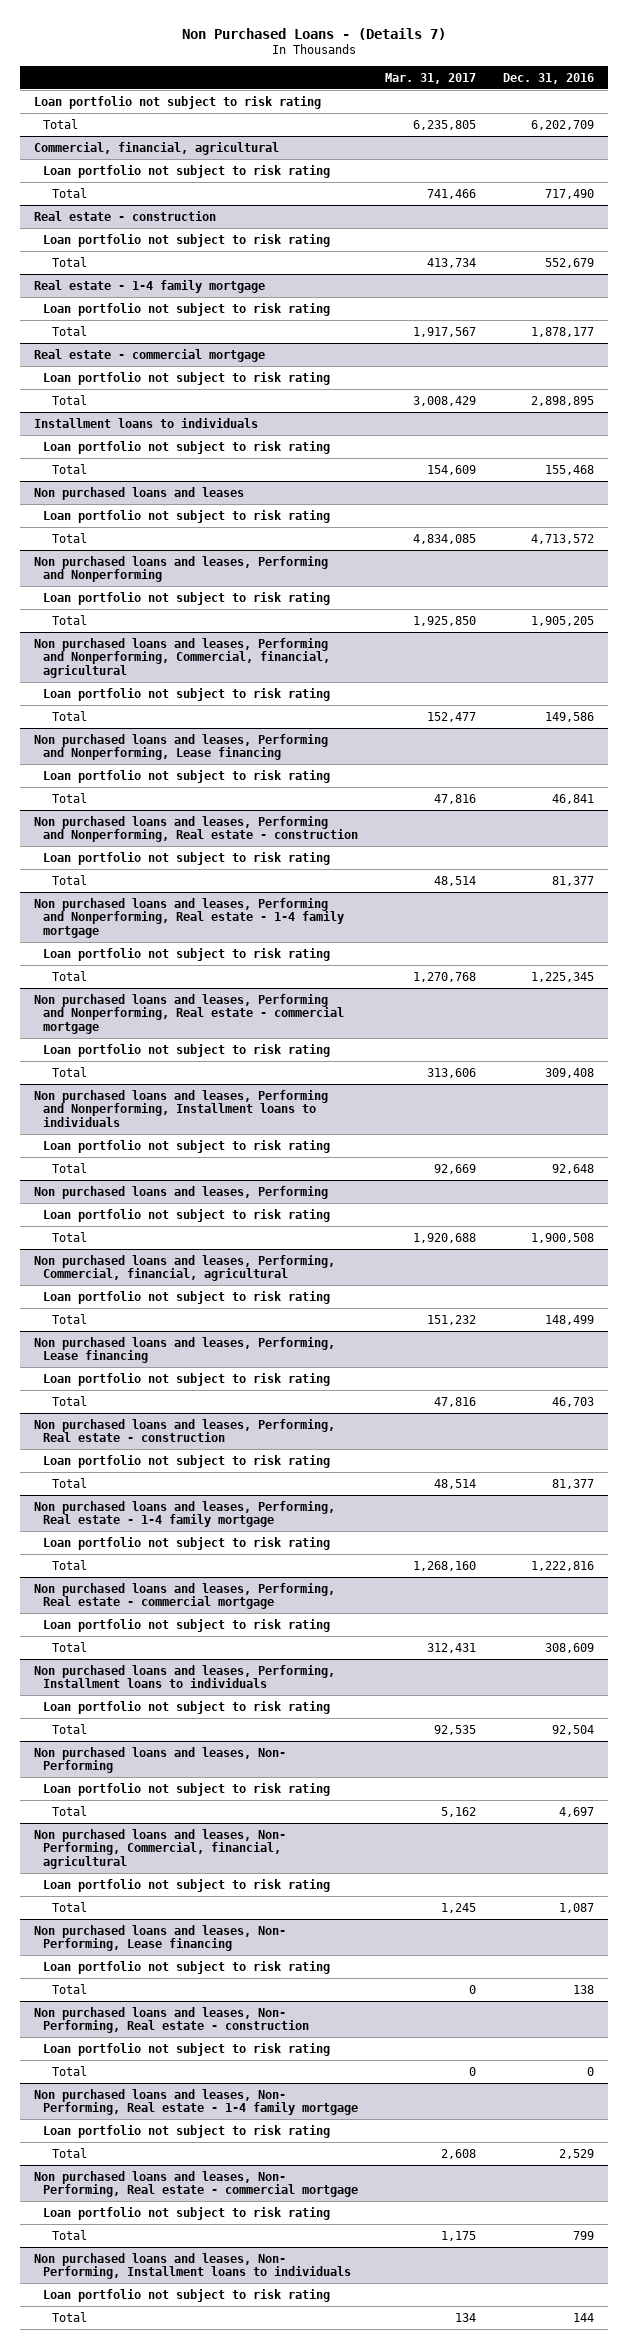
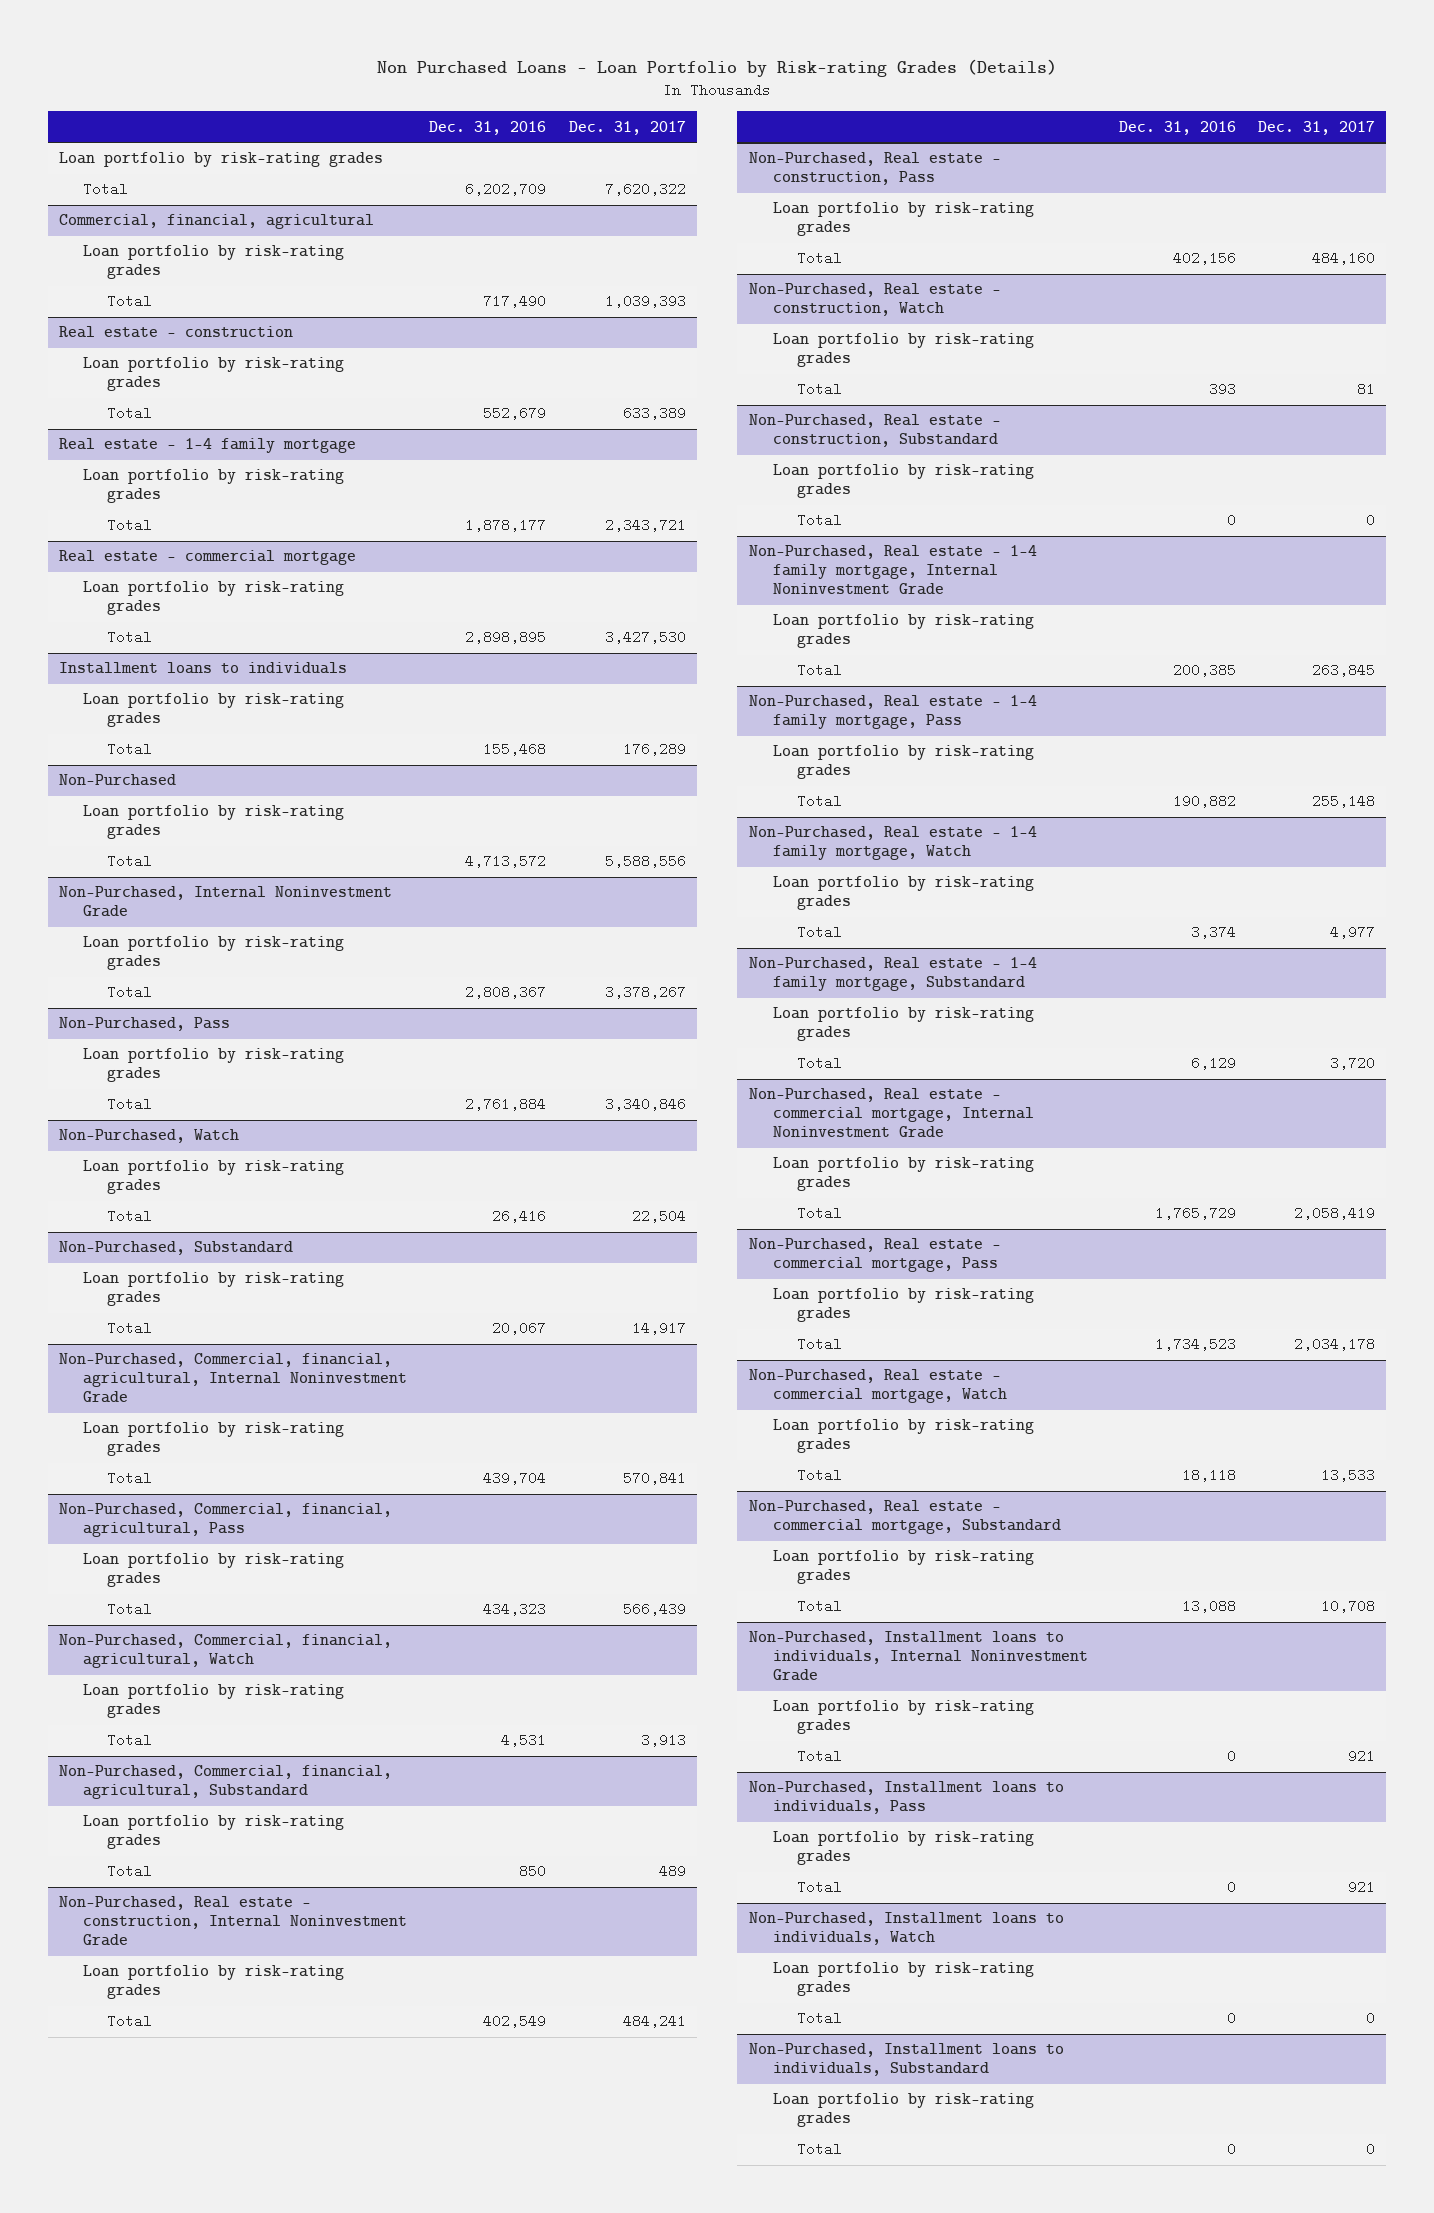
- Non Purchased Loans - (Details 7)
+ Non Purchased Loans - Loan Portfolio by Risk-rating Grades (Details)
- | Mar. 31, 2017 | Dec. 31, 2016
+ | Dec. 31, 2016 | Dec. 31, 2017
- Loan portfolio not subject to risk rating
+ Loan portfolio by risk-rating grades
@ Commercial, financial, agricultural
- Loan portfolio not subject to risk rating
+ Loan portfolio by risk-rating grades
@ Real estate - construction
- Loan portfolio not subject to risk rating
+ Loan portfolio by risk-rating grades
@ Real estate - 1-4 family mortgage
- Loan portfolio not subject to risk rating
+ Loan portfolio by risk-rating grades
@ Real estate - commercial mortgage
- Loan portfolio not subject to risk rating
+ Loan portfolio by risk-rating grades
@ Installment loans to individuals
- Loan portfolio not subject to risk rating
+ Loan portfolio by risk-rating grades
- Non purchased loans and leases
- Loan portfolio not subject to risk rating
+ Non-Purchased
+ Loan portfolio by risk-rating grades
- Non purchased loans and leases, Performing and Nonperforming
- Loan portfolio not subject to risk rating
- Total | 1,925,850 | 1,905,205
- Non purchased loans and leases, Performing and Nonperforming, Commercial, financial, agricultural
- Loan portfolio not subject to risk rating
- Total | 152,477 | 149,586
- Non purchased loans and leases, Performing and Nonperforming, Lease financing
- Loan portfolio not subject to risk rating
- Total | 47,816 | 46,841
- Non purchased loans and leases, Performing and Nonperforming, Real estate - construction
- Loan portfolio not subject to risk rating
- Total | 48,514 | 81,377
- Non purchased loans and leases, Performing and Nonperforming, Real estate - 1-4 family mortgage
- Loan portfolio not subject to risk rating
- Total | 1,270,768 | 1,225,345
- Non purchased loans and leases, Performing and Nonperforming, Real estate - commercial mortgage
- Loan portfolio not subject to risk rating
- Total | 313,606 | 309,408
- Non purchased loans and leases, Performing and Nonperforming, Installment loans to individuals
- Loan portfolio not subject to risk rating
- Total | 92,669 | 92,648
- Non purchased loans and leases, Performing
- Loan portfolio not subject to risk rating
- Total | 1,920,688 | 1,900,508
- Non purchased loans and leases, Performing, Commercial, financial, agricultural
- Loan portfolio not subject to risk rating
- Total | 151,232 | 148,499
- Non purchased loans and leases, Performing, Lease financing
- Loan portfolio not subject to risk rating
- Total | 47,816 | 46,703
- Non purchased loans and leases, Performing, Real estate - construction
- Loan portfolio not subject to risk rating
- Total | 48,514 | 81,377
- Non purchased loans and leases, Performing, Real estate - 1-4 family mortgage
- Loan portfolio not subject to risk rating
- Total | 1,268,160 | 1,222,816
- Non purchased loans and leases, Performing, Real estate - commercial mortgage
- Loan portfolio not subject to risk rating
- Total | 312,431 | 308,609
- Non purchased loans and leases, Performing, Installment loans to individuals
- Loan portfolio not subject to risk rating
- Total | 92,535 | 92,504
- Non purchased loans and leases, Non- Performing
- Loan portfolio not subject to risk rating
- Total | 5,162 | 4,697
- Non purchased loans and leases, Non- Performing, Commercial, financial, agricultural
- Loan portfolio not subject to risk rating
- Total | 1,245 | 1,087
- Non purchased loans and leases, Non- Performing, Lease financing
- Loan portfolio not subject to risk rating
- Total | 0 | 138
- Non purchased loans and leases, Non- Performing, Real estate - construction
- Loan portfolio not subject to risk rating
+ Non-Purchased, Internal Noninvestment Grade
+ Loan portfolio by risk-rating grades
+ Total | 2,808,367 | 3,378,267
+ Non-Purchased, Pass
+ Loan portfolio by risk-rating grades
+ Total | 2,761,884 | 3,340,846
+ Non-Purchased, Watch
+ Loan portfolio by risk-rating grades
+ Total | 26,416 | 22,504
+ Non-Purchased, Substandard
+ Loan portfolio by risk-rating grades
+ Total | 20,067 | 14,917
+ Non-Purchased, Commercial, financial, agricultural, Internal Noninvestment Grade
+ Loan portfolio by risk-rating grades
+ Total | 439,704 | 570,841
+ Non-Purchased, Commercial, financial, agricultural, Pass
+ Loan portfolio by risk-rating grades
+ Total | 434,323 | 566,439
+ Non-Purchased, Commercial, financial, agricultural, Watch
+ Loan portfolio by risk-rating grades
+ Total | 4,531 | 3,913
+ Non-Purchased, Commercial, financial, agricultural, Substandard
+ Loan portfolio by risk-rating grades
+ Total | 850 | 489
+ Non-Purchased, Real estate - construction, Internal Noninvestment Grade
+ Loan portfolio by risk-rating grades
+ Total | 402,549 | 484,241
+ Non-Purchased, Real estate - construction, Pass
+ Loan portfolio by risk-rating grades
+ Total | 402,156 | 484,160
+ Non-Purchased, Real estate - construction, Watch
+ Loan portfolio by risk-rating grades
+ Total | 393 | 81
+ Non-Purchased, Real estate - construction, Substandard
+ Loan portfolio by risk-rating grades
- Non purchased loans and leases, Non- Performing, Real estate - 1-4 family mortgage
- Loan portfolio not subject to risk rating
- Total | 2,608 | 2,529
- Non purchased loans and leases, Non- Performing, Real estate - commercial mortgage
- Loan portfolio not subject to risk rating
- Total | 1,175 | 799
- Non purchased loans and leases, Non- Performing, Installment loans to individuals
- Loan portfolio not subject to risk rating
- Total | 134 | 144
+ Non-Purchased, Real estate - 1-4 family mortgage, Internal Noninvestment Grade
+ Loan portfolio by risk-rating grades
+ Total | 200,385 | 263,845
+ Non-Purchased, Real estate - 1-4 family mortgage, Pass
+ Loan portfolio by risk-rating grades
+ Total | 190,882 | 255,148
+ Non-Purchased, Real estate - 1-4 family mortgage, Watch
+ Loan portfolio by risk-rating grades
+ Total | 3,374 | 4,977
+ Non-Purchased, Real estate - 1-4 family mortgage, Substandard
+ Loan portfolio by risk-rating grades
+ Total | 6,129 | 3,720
+ Non-Purchased, Real estate - commercial mortgage, Internal Noninvestment Grade
+ Loan portfolio by risk-rating grades
+ Total | 1,765,729 | 2,058,419
+ Non-Purchased, Real estate - commercial mortgage, Pass
+ Loan portfolio by risk-rating grades
+ Total | 1,734,523 | 2,034,178
+ Non-Purchased, Real estate - commercial mortgage, Watch
+ Loan portfolio by risk-rating grades
+ Total | 18,118 | 13,533
+ Non-Purchased, Real estate - commercial mortgage, Substandard
+ Loan portfolio by risk-rating grades
+ Total | 13,088 | 10,708
+ Non-Purchased, Installment loans to individuals, Internal Noninvestment Grade
+ Loan portfolio by risk-rating grades
+ Total | 0 | 921
+ Non-Purchased, Installment loans to individuals, Pass
+ Loan portfolio by risk-rating grades
+ Total | 0 | 921
+ Non-Purchased, Installment loans to individuals, Watch
+ Loan portfolio by risk-rating grades
+ Total | 0 | 0
+ Non-Purchased, Installment loans to individuals, Substandard
+ Loan portfolio by risk-rating grades
+ Total | 0 | 0

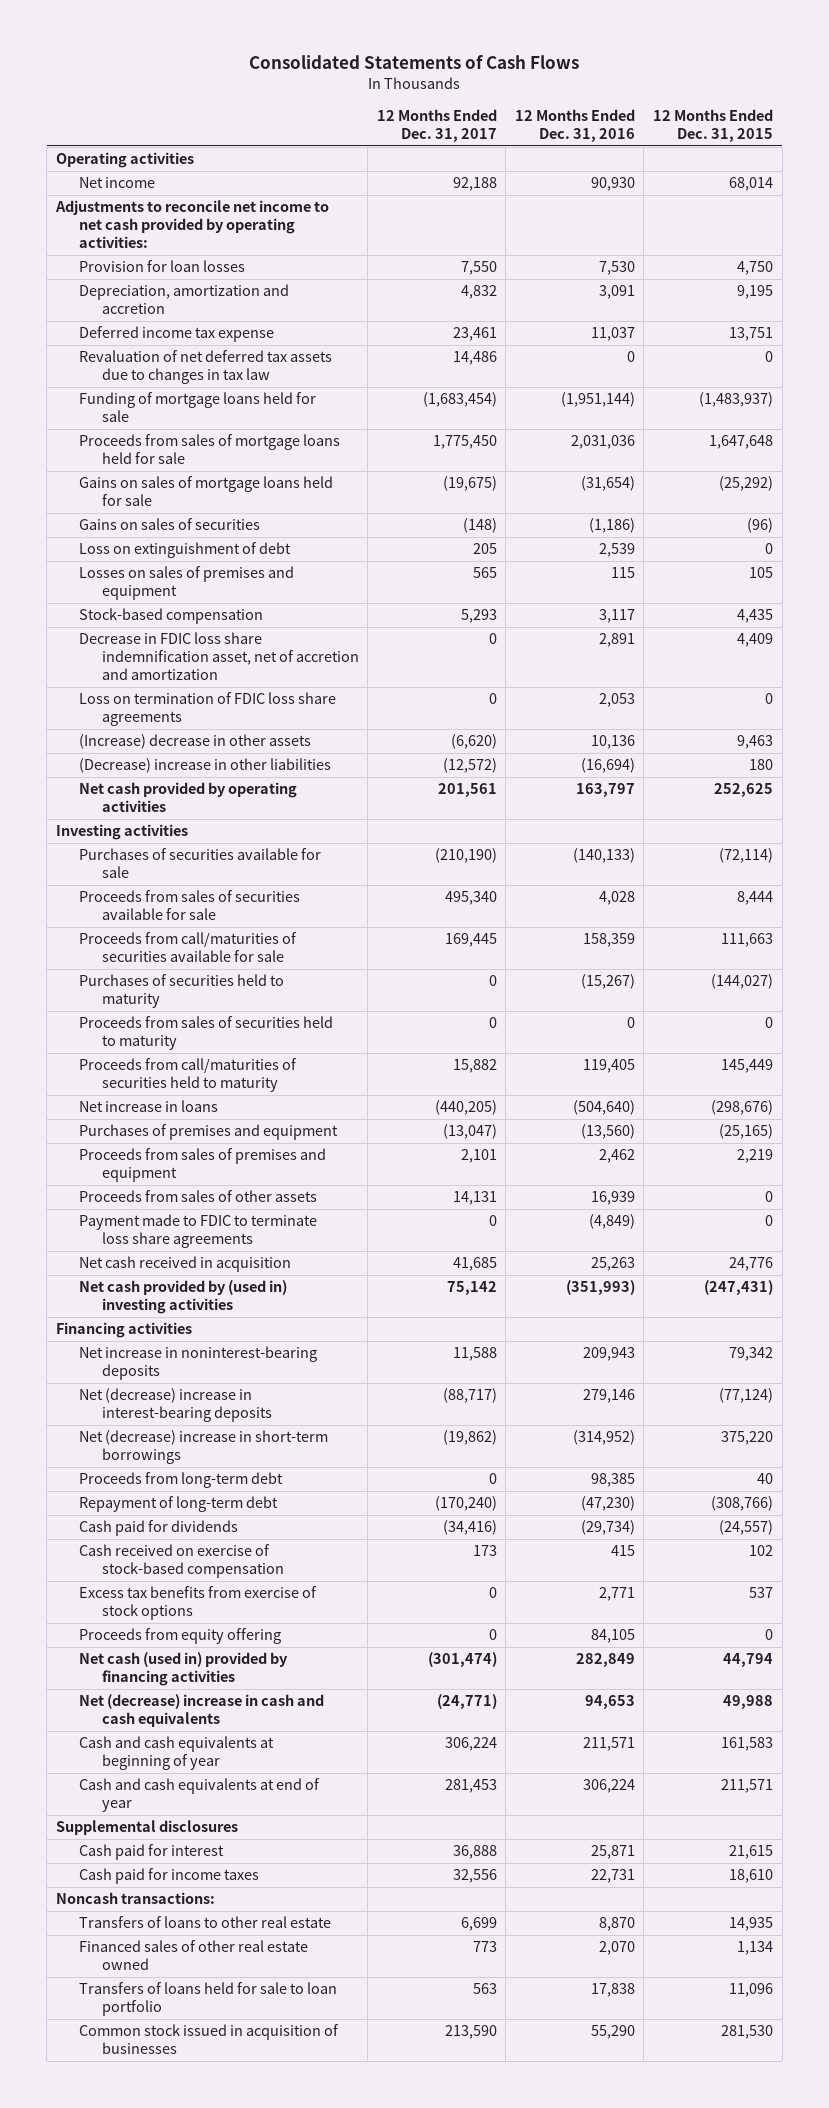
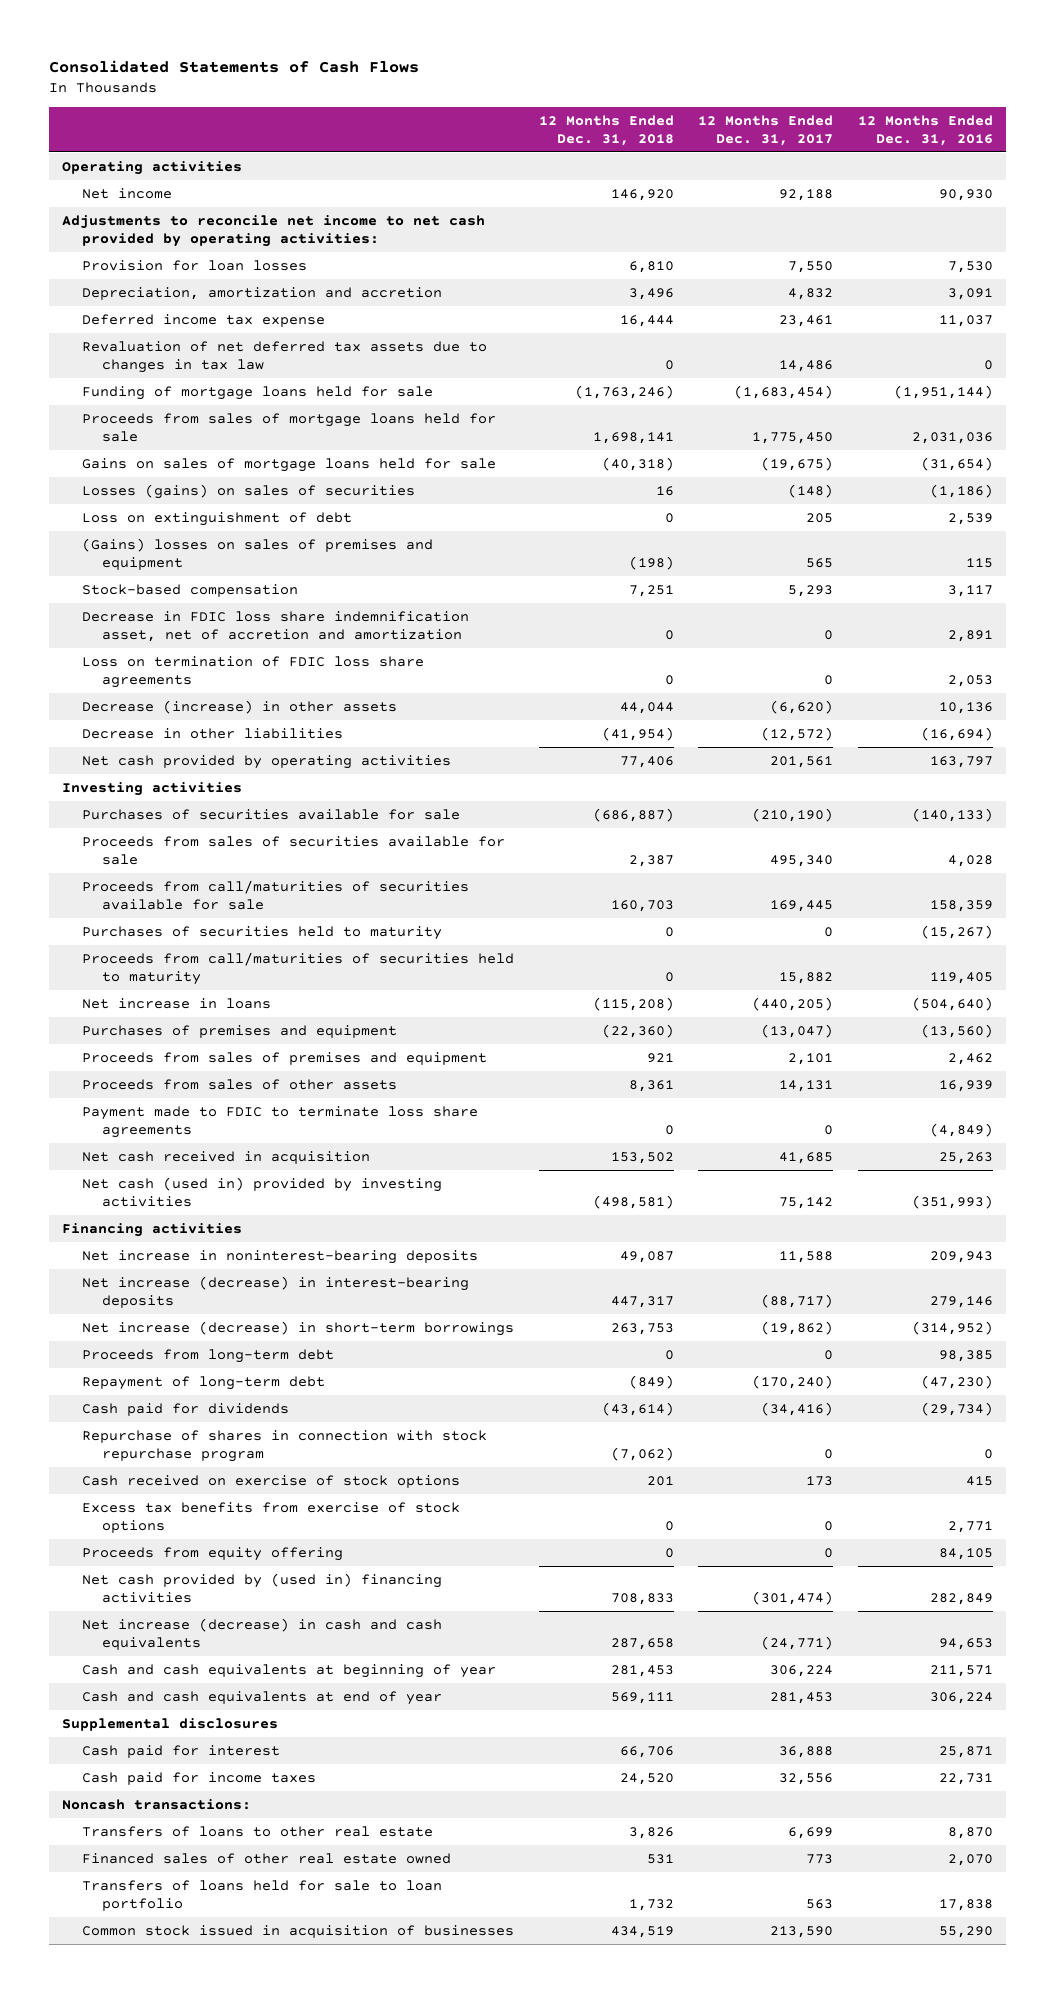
- | 12 Months Ended Dec. 31, 2017 | 12 Months Ended Dec. 31, 2016 | 12 Months Ended Dec. 31, 2015
+ | 12 Months Ended Dec. 31, 2018 | 12 Months Ended Dec. 31, 2017 | 12 Months Ended Dec. 31, 2016
- Gains on sales of securities | (148) | (1,186) | (96)
+ Losses (gains) on sales of securities | 16 | (148) | (1,186)
- Losses on sales of premises and equipment | 565 | 115 | 105
+ (Gains) losses on sales of premises and equipment | (198) | 565 | 115
- (Increase) decrease in other assets | (6,620) | 10,136 | 9,463
- (Decrease) increase in other liabilities | (12,572) | (16,694) | 180
+ Decrease (increase) in other assets | 44,044 | (6,620) | 10,136
+ Decrease in other liabilities | (41,954) | (12,572) | (16,694)
- Proceeds from sales of securities held to maturity | 0 | 0 | 0
- Net cash provided by (used in) investing activities | 75,142 | (351,993) | (247,431)
+ Net cash (used in) provided by investing activities | (498,581) | 75,142 | (351,993)
- Net (decrease) increase in interest-bearing deposits | (88,717) | 279,146 | (77,124)
- Net (decrease) increase in short-term borrowings | (19,862) | (314,952) | 375,220
+ Net increase (decrease) in interest-bearing deposits | 447,317 | (88,717) | 279,146
+ Net increase (decrease) in short-term borrowings | 263,753 | (19,862) | (314,952)
- Cash received on exercise of stock-based compensation | 173 | 415 | 102
+ Repurchase of shares in connection with stock repurchase program | (7,062) | 0 | 0
+ Cash received on exercise of stock options | 201 | 173 | 415
- Net cash (used in) provided by financing activities | (301,474) | 282,849 | 44,794
- Net (decrease) increase in cash and cash equivalents | (24,771) | 94,653 | 49,988
+ Net cash provided by (used in) financing activities | 708,833 | (301,474) | 282,849
+ Net increase (decrease) in cash and cash equivalents | 287,658 | (24,771) | 94,653

